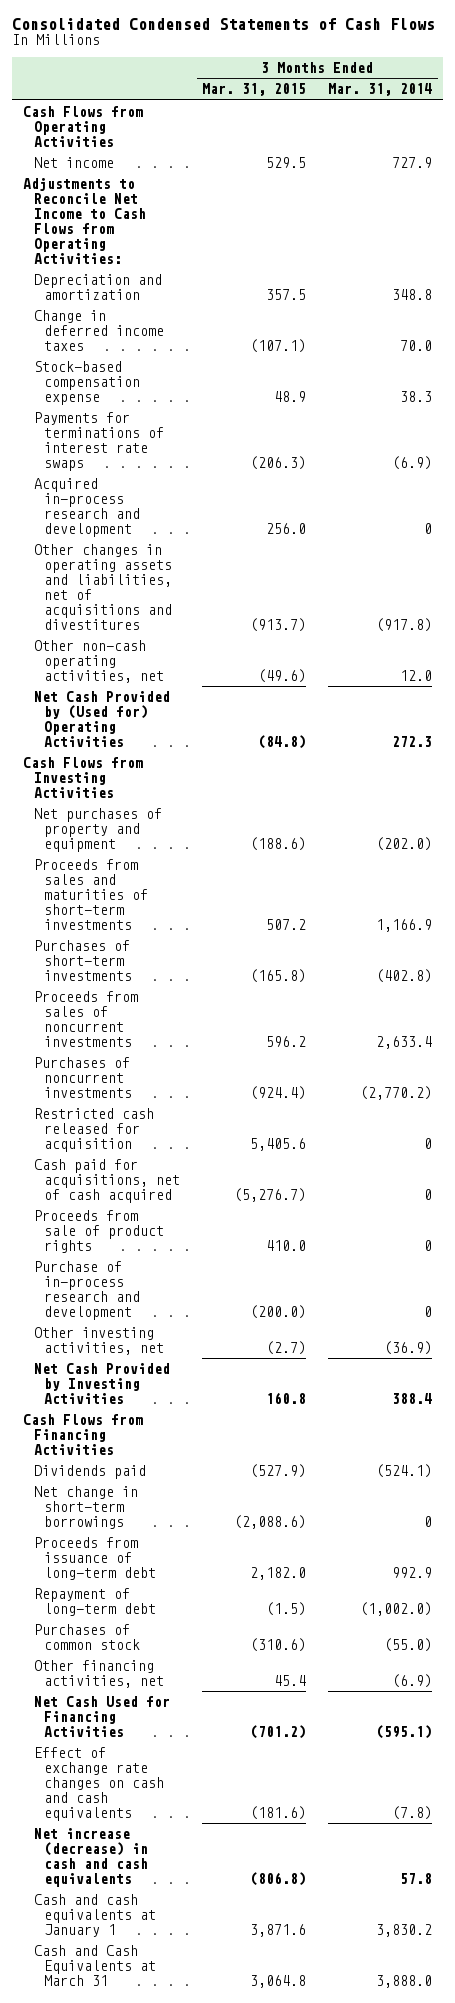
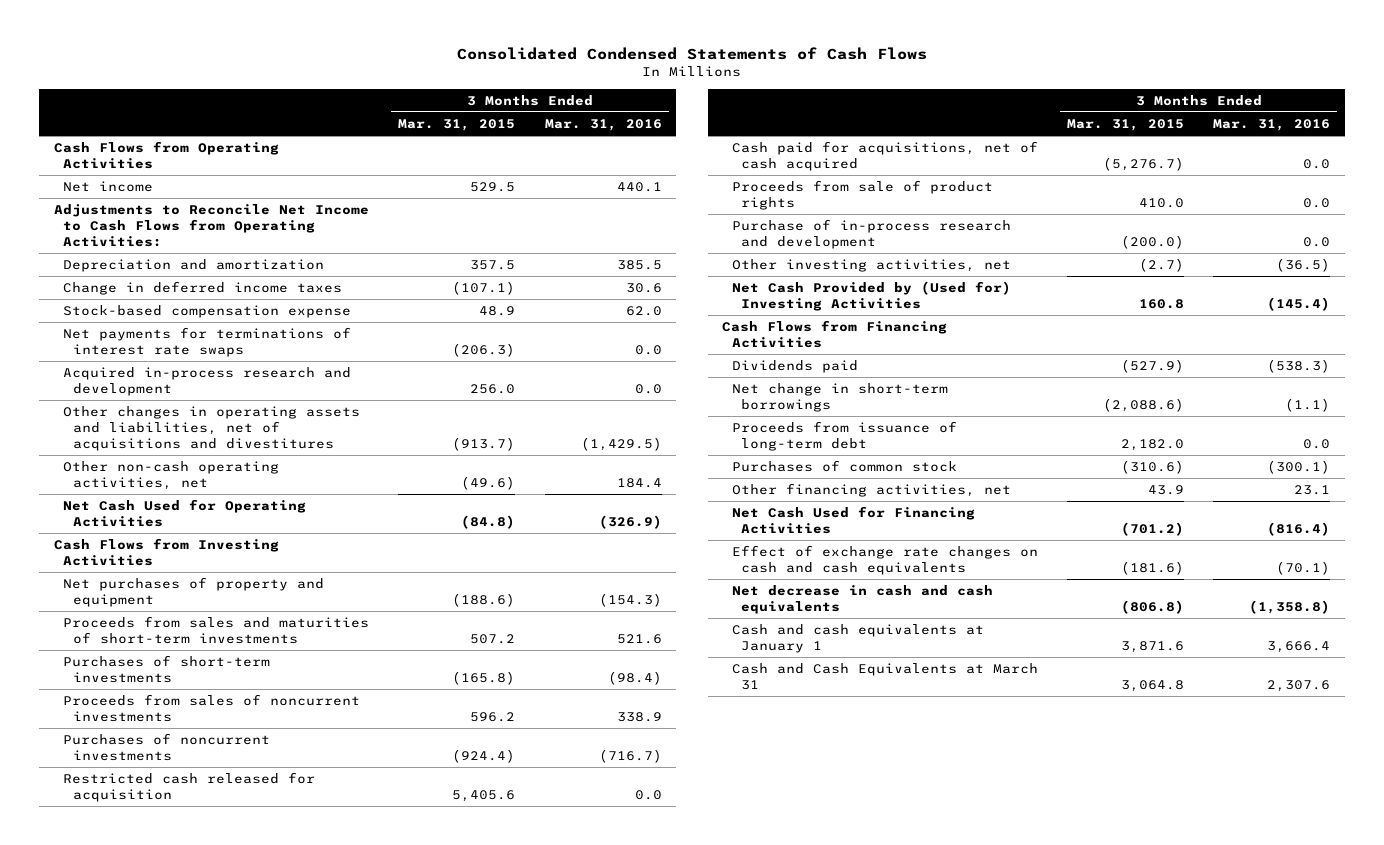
- | 3 Months Ended Mar. 31, 2015 | 3 Months Ended Mar. 31, 2014
+ | 3 Months Ended Mar. 31, 2015 | 3 Months Ended Mar. 31, 2016
- Payments for terminations of interest rate swaps | (206.3) | (6.9)
+ Net payments for terminations of interest rate swaps | (206.3) | 0.0
- Net Cash Provided by (Used for) Operating Activities | (84.8) | 272.3
+ Net Cash Used for Operating Activities | (84.8) | (326.9)
- Net Cash Provided by Investing Activities | 160.8 | 388.4
+ Net Cash Provided by (Used for) Investing Activities | 160.8 | (145.4)
- Repayment of long-term debt | (1.5) | (1,002.0)
- Other financing activities, net | 45.4 | (6.9)
+ Other financing activities, net | 43.9 | 23.1
- Net increase (decrease) in cash and cash equivalents | (806.8) | 57.8
+ Net decrease in cash and cash equivalents | (806.8) | (1,358.8)

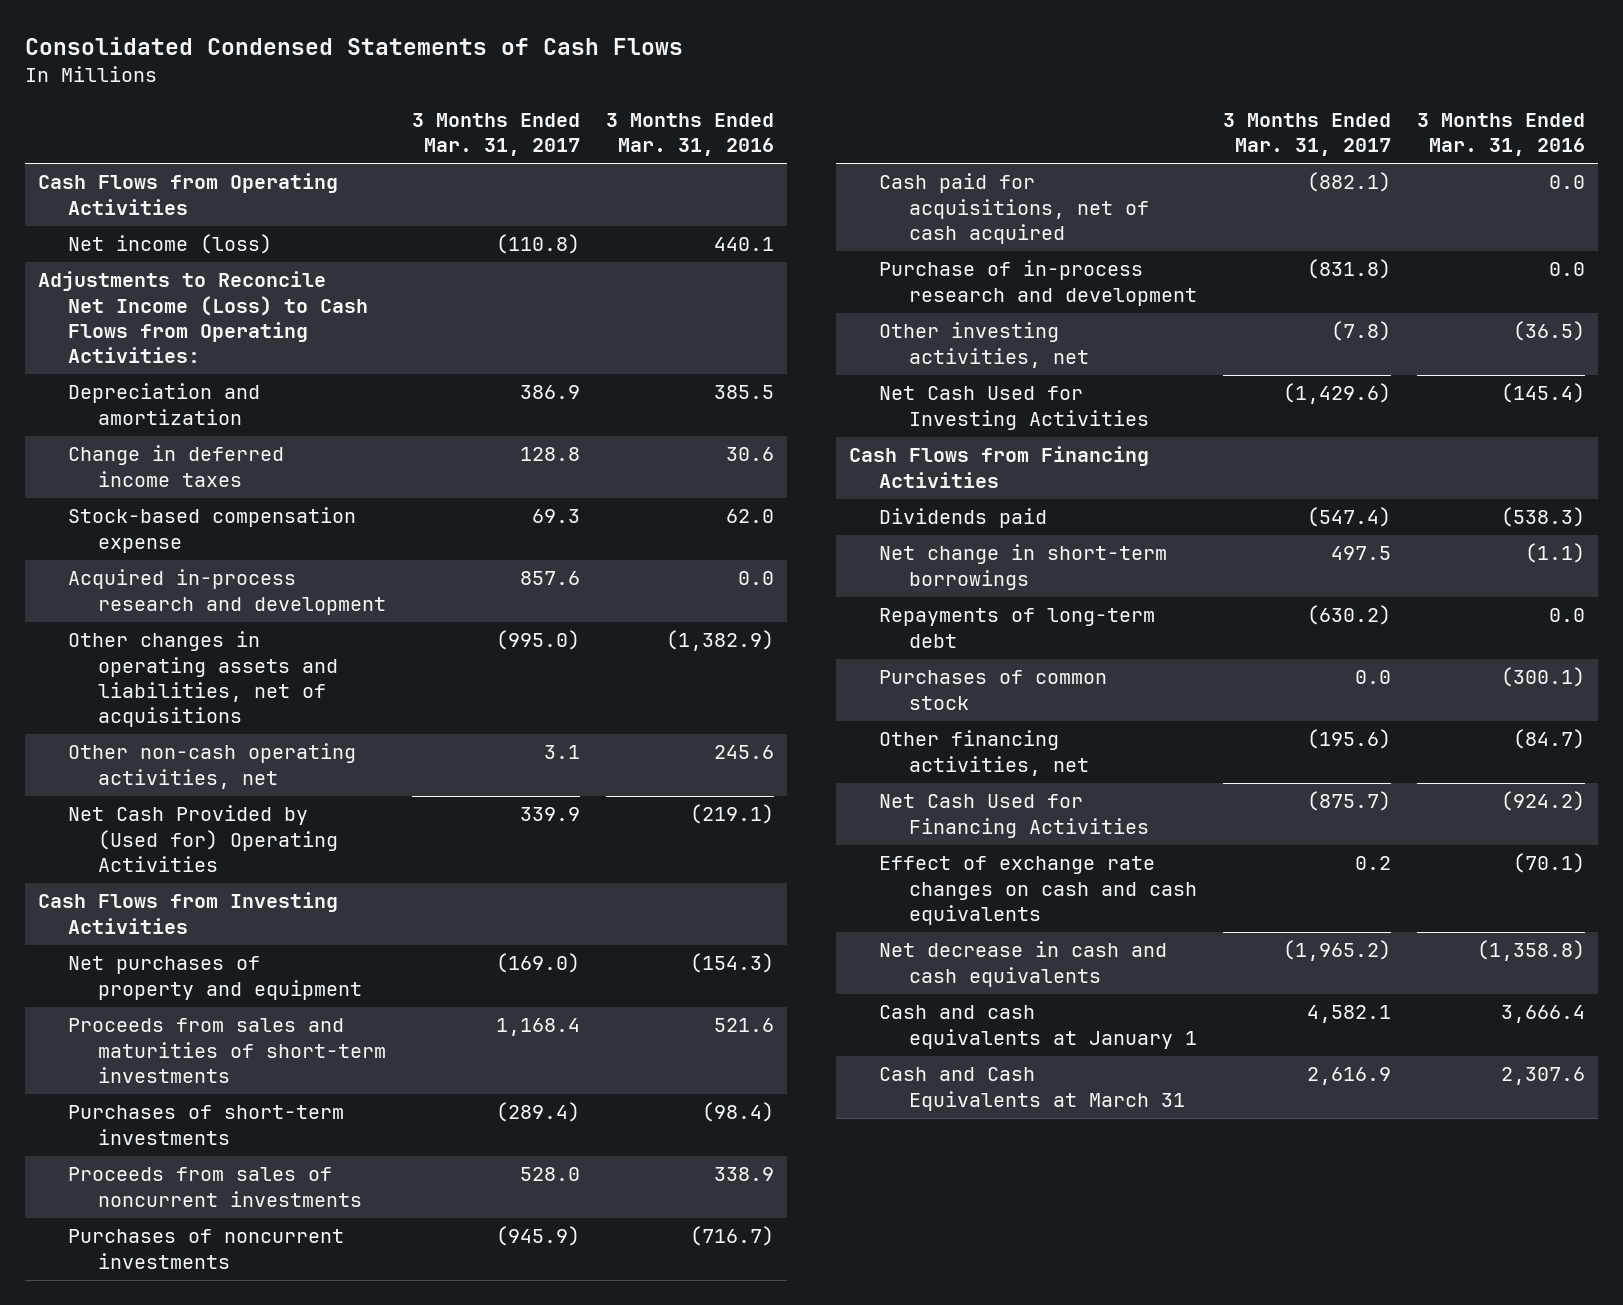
- | 3 Months Ended Mar. 31, 2015 | 3 Months Ended Mar. 31, 2016
+ | 3 Months Ended Mar. 31, 2017 | 3 Months Ended Mar. 31, 2016
- Net income | 529.5 | 440.1
- Adjustments to Reconcile Net Income to Cash Flows from Operating Activities:
+ Net income (loss) | (110.8) | 440.1
+ Adjustments to Reconcile Net Income (Loss) to Cash Flows from Operating Activities:
- Net payments for terminations of interest rate swaps | (206.3) | 0.0
- Other changes in operating assets and liabilities, net of acquisitions and divestitures | (913.7) | (1,429.5)
- Other non-cash operating activities, net | (49.6) | 184.4
- Net Cash Used for Operating Activities | (84.8) | (326.9)
+ Other changes in operating assets and liabilities, net of acquisitions | (995.0) | (1,382.9)
+ Other non-cash operating activities, net | 3.1 | 245.6
+ Net Cash Provided by (Used for) Operating Activities | 339.9 | (219.1)
- Restricted cash released for acquisition | 5,405.6 | 0.0
- Proceeds from sale of product rights | 410.0 | 0.0
- Net Cash Provided by (Used for) Investing Activities | 160.8 | (145.4)
+ Net Cash Used for Investing Activities | (1,429.6) | (145.4)
- Proceeds from issuance of long-term debt | 2,182.0 | 0.0
+ Repayments of long-term debt | (630.2) | 0.0
- Other financing activities, net | 43.9 | 23.1
- Net Cash Used for Financing Activities | (701.2) | (816.4)
+ Other financing activities, net | (195.6) | (84.7)
+ Net Cash Used for Financing Activities | (875.7) | (924.2)

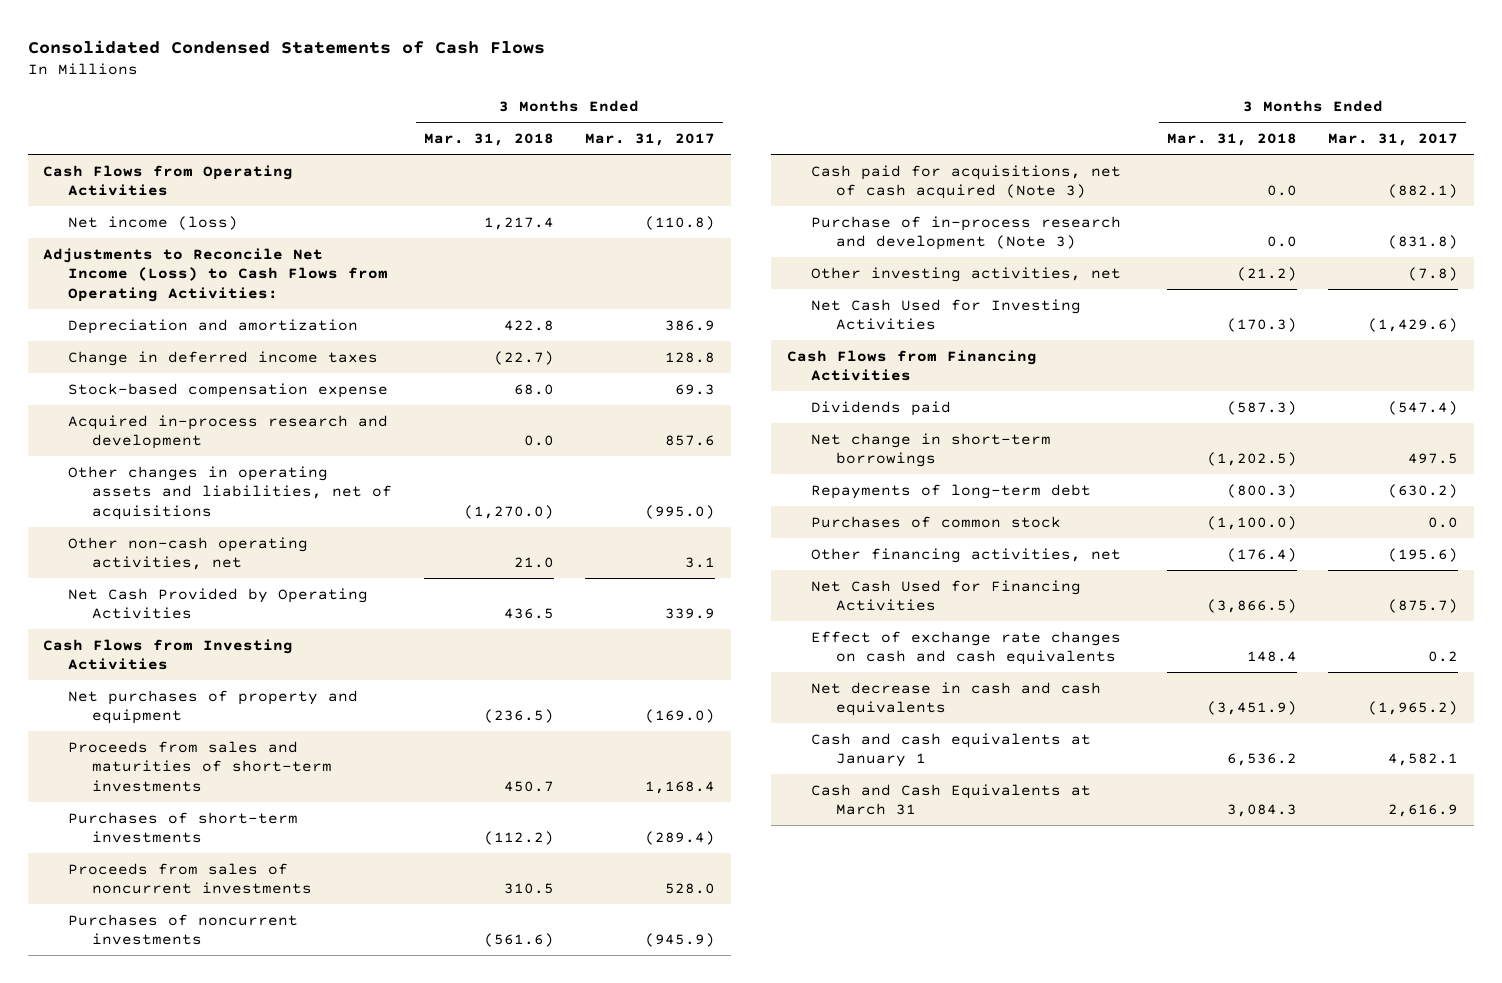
- | 3 Months Ended Mar. 31, 2017 | 3 Months Ended Mar. 31, 2016
+ | 3 Months Ended Mar. 31, 2018 | 3 Months Ended Mar. 31, 2017
- Net Cash Provided by (Used for) Operating Activities | 339.9 | (219.1)
+ Net Cash Provided by Operating Activities | 436.5 | 339.9
- Cash paid for acquisitions, net of cash acquired | (882.1) | 0.0
- Purchase of in-process research and development | (831.8) | 0.0
+ Cash paid for acquisitions, net of cash acquired (Note 3) | 0.0 | (882.1)
+ Purchase of in-process research and development (Note 3) | 0.0 | (831.8)

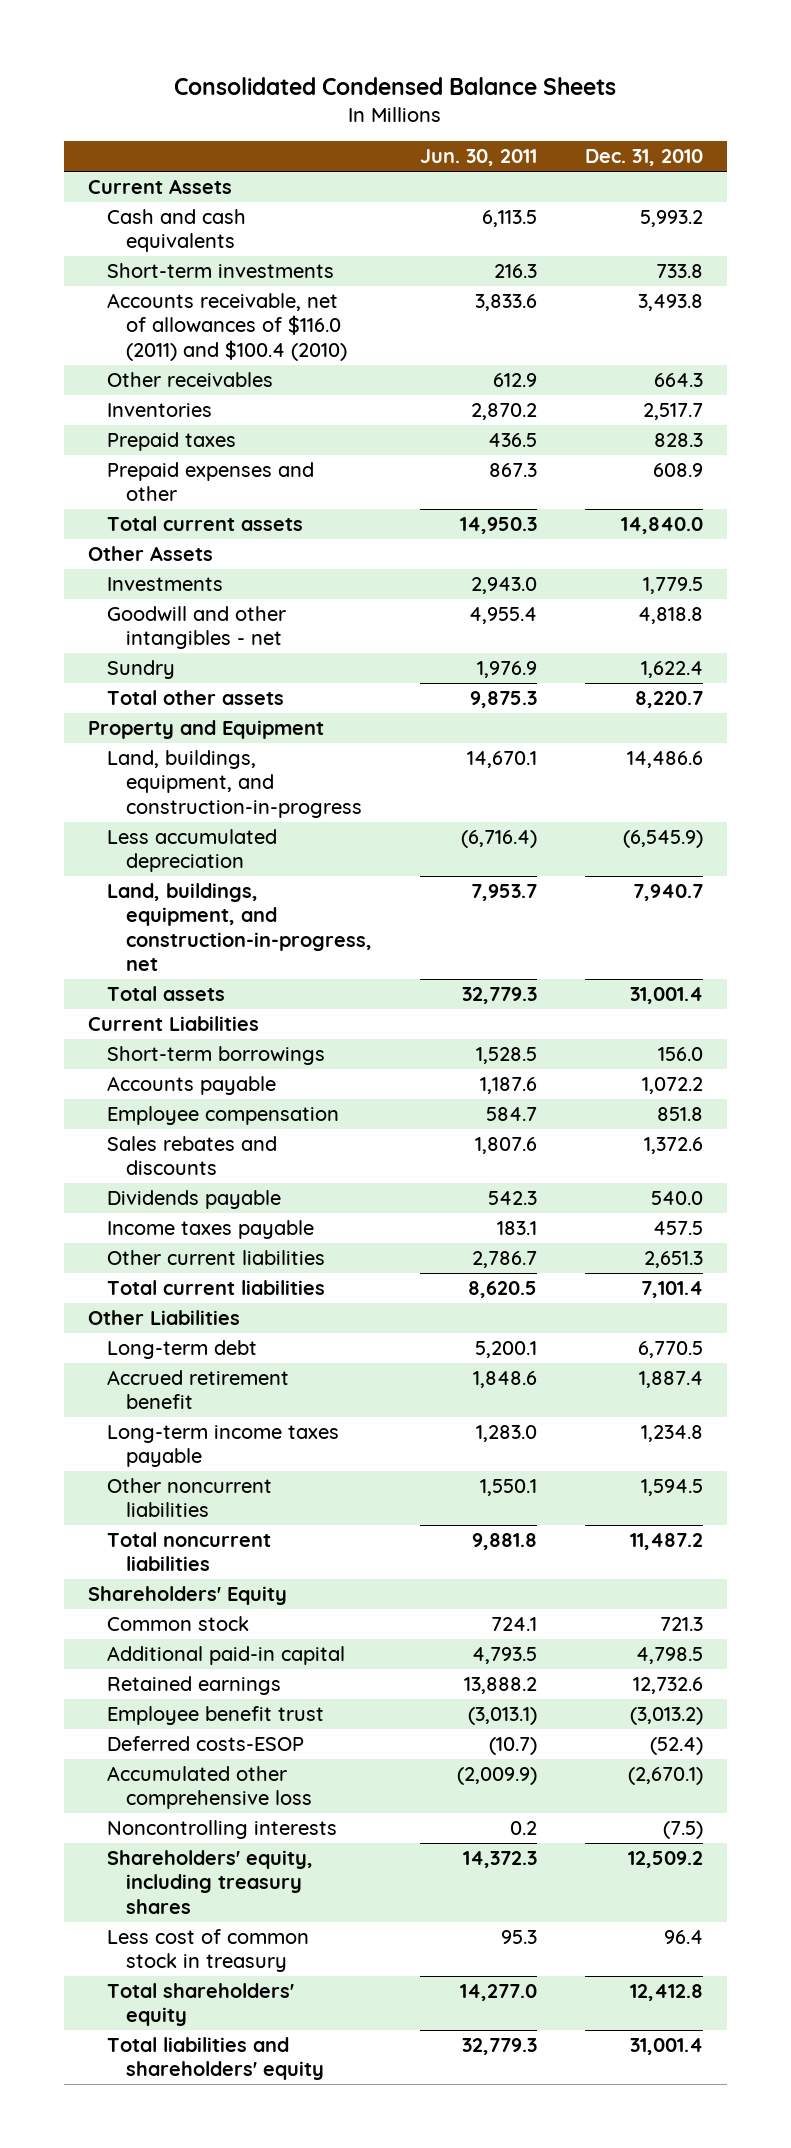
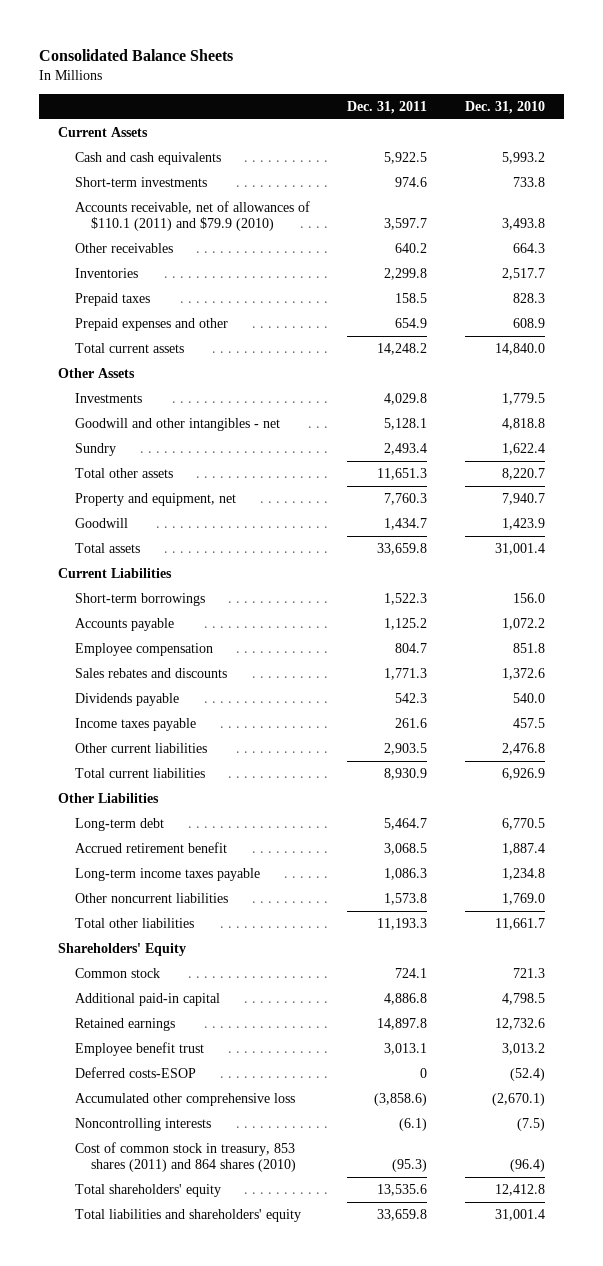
- Consolidated Condensed Balance Sheets
+ Consolidated Balance Sheets
- | Jun. 30, 2011 | Dec. 31, 2010
+ | Dec. 31, 2011 | Dec. 31, 2010
- Accounts receivable, net of allowances of $116.0 (2011) and $100.4 (2010) | 3,833.6 | 3,493.8
+ Accounts receivable, net of allowances of $110.1 (2011) and $79.9 (2010) | 3,597.7 | 3,493.8
- Property and Equipment
- Land, buildings, equipment, and construction-in-progress | 14,670.1 | 14,486.6
- Less accumulated depreciation | (6,716.4) | (6,545.9)
- Land, buildings, equipment, and construction-in-progress, net | 7,953.7 | 7,940.7
+ Property and equipment, net | 7,760.3 | 7,940.7
+ Goodwill | 1,434.7 | 1,423.9
- Other current liabilities | 2,786.7 | 2,651.3
- Total current liabilities | 8,620.5 | 7,101.4
+ Other current liabilities | 2,903.5 | 2,476.8
+ Total current liabilities | 8,930.9 | 6,926.9
- Other noncurrent liabilities | 1,550.1 | 1,594.5
- Total noncurrent liabilities | 9,881.8 | 11,487.2
+ Other noncurrent liabilities | 1,573.8 | 1,769.0
+ Total other liabilities | 11,193.3 | 11,661.7
- Employee benefit trust | (3,013.1) | (3,013.2)
+ Employee benefit trust | 3,013.1 | 3,013.2
- Shareholders' equity, including treasury shares | 14,372.3 | 12,509.2
- Less cost of common stock in treasury | 95.3 | 96.4
+ Cost of common stock in treasury, 853 shares (2011) and 864 shares (2010) | (95.3) | (96.4)

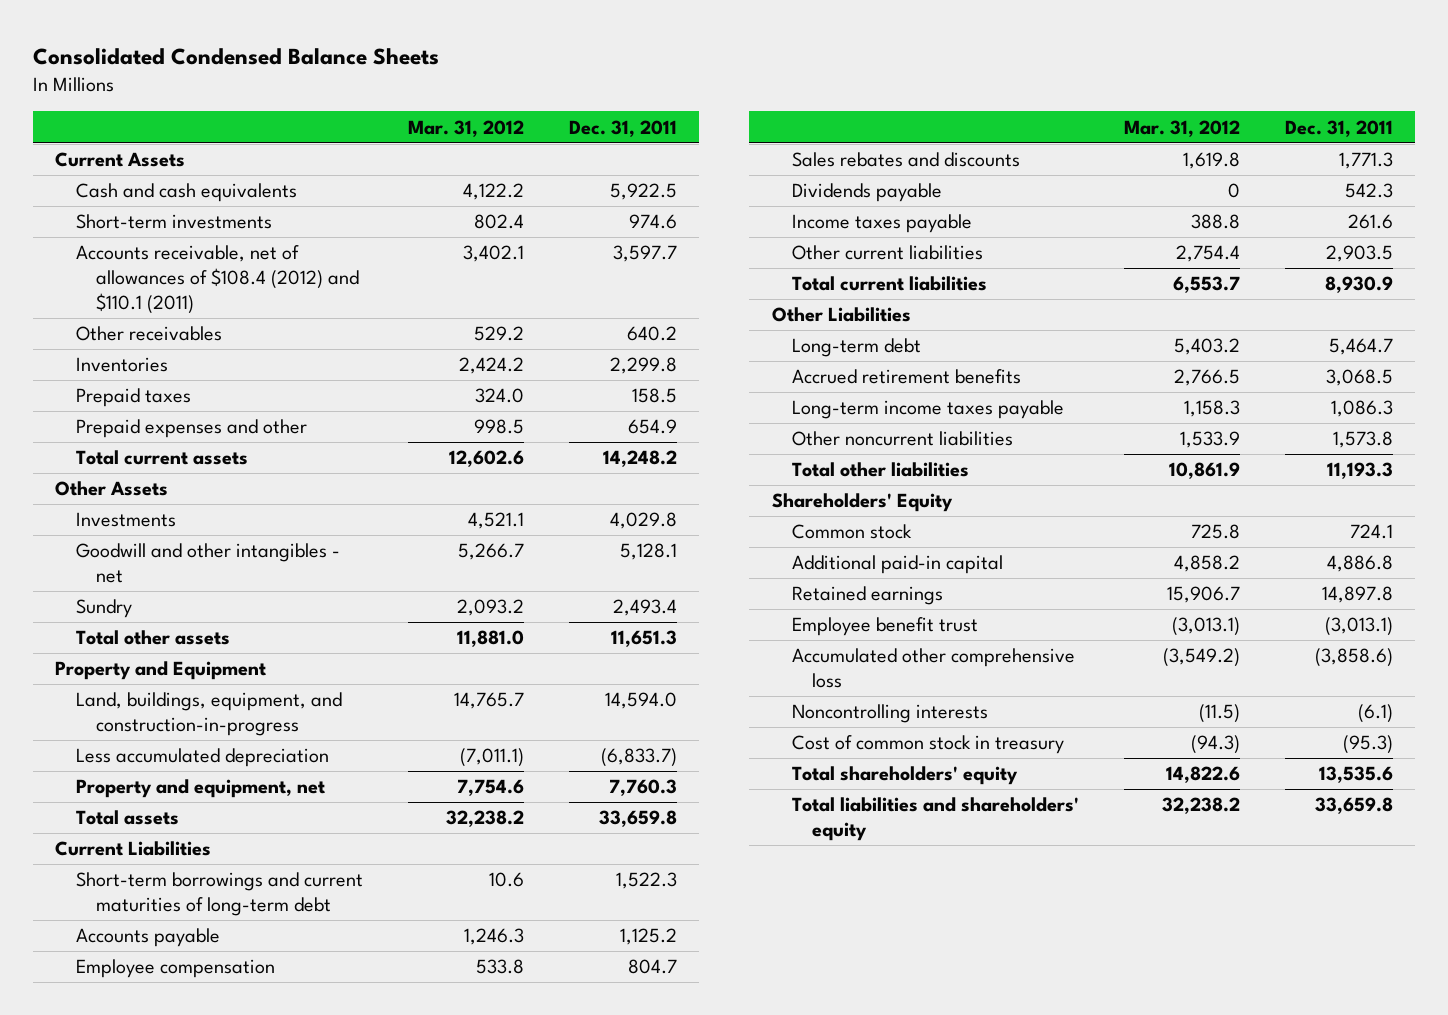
- Consolidated Balance Sheets
+ Consolidated Condensed Balance Sheets
- | Dec. 31, 2011 | Dec. 31, 2010
+ | Mar. 31, 2012 | Dec. 31, 2011
- Accounts receivable, net of allowances of $110.1 (2011) and $79.9 (2010) | 3,597.7 | 3,493.8
+ Accounts receivable, net of allowances of $108.4 (2012) and $110.1 (2011) | 3,402.1 | 3,597.7
+ Property and Equipment
+ Land, buildings, equipment, and construction-in-progress | 14,765.7 | 14,594.0
+ Less accumulated depreciation | (7,011.1) | (6,833.7)
- Goodwill | 1,434.7 | 1,423.9
- Short-term borrowings | 1,522.3 | 156.0
+ Short-term borrowings and current maturities of long-term debt | 10.6 | 1,522.3
- Accrued retirement benefit | 3,068.5 | 1,887.4
+ Accrued retirement benefits | 2,766.5 | 3,068.5
- Employee benefit trust | 3,013.1 | 3,013.2
- Deferred costs-ESOP | 0 | (52.4)
+ Employee benefit trust | (3,013.1) | (3,013.1)
- Cost of common stock in treasury, 853 shares (2011) and 864 shares (2010) | (95.3) | (96.4)
+ Cost of common stock in treasury | (94.3) | (95.3)

